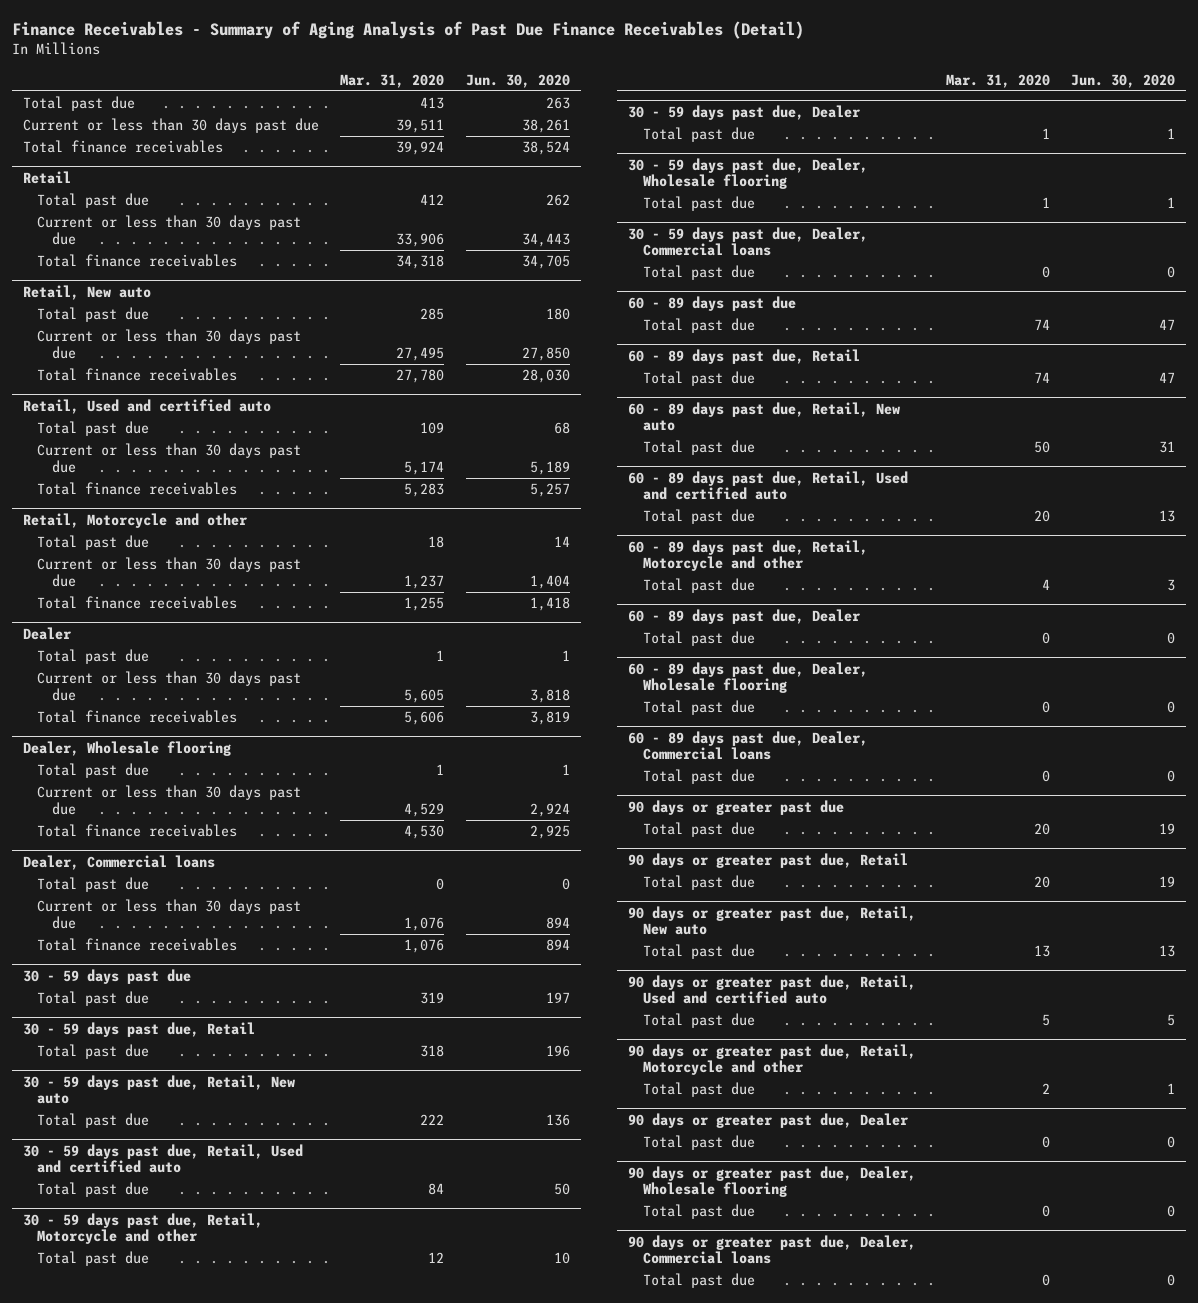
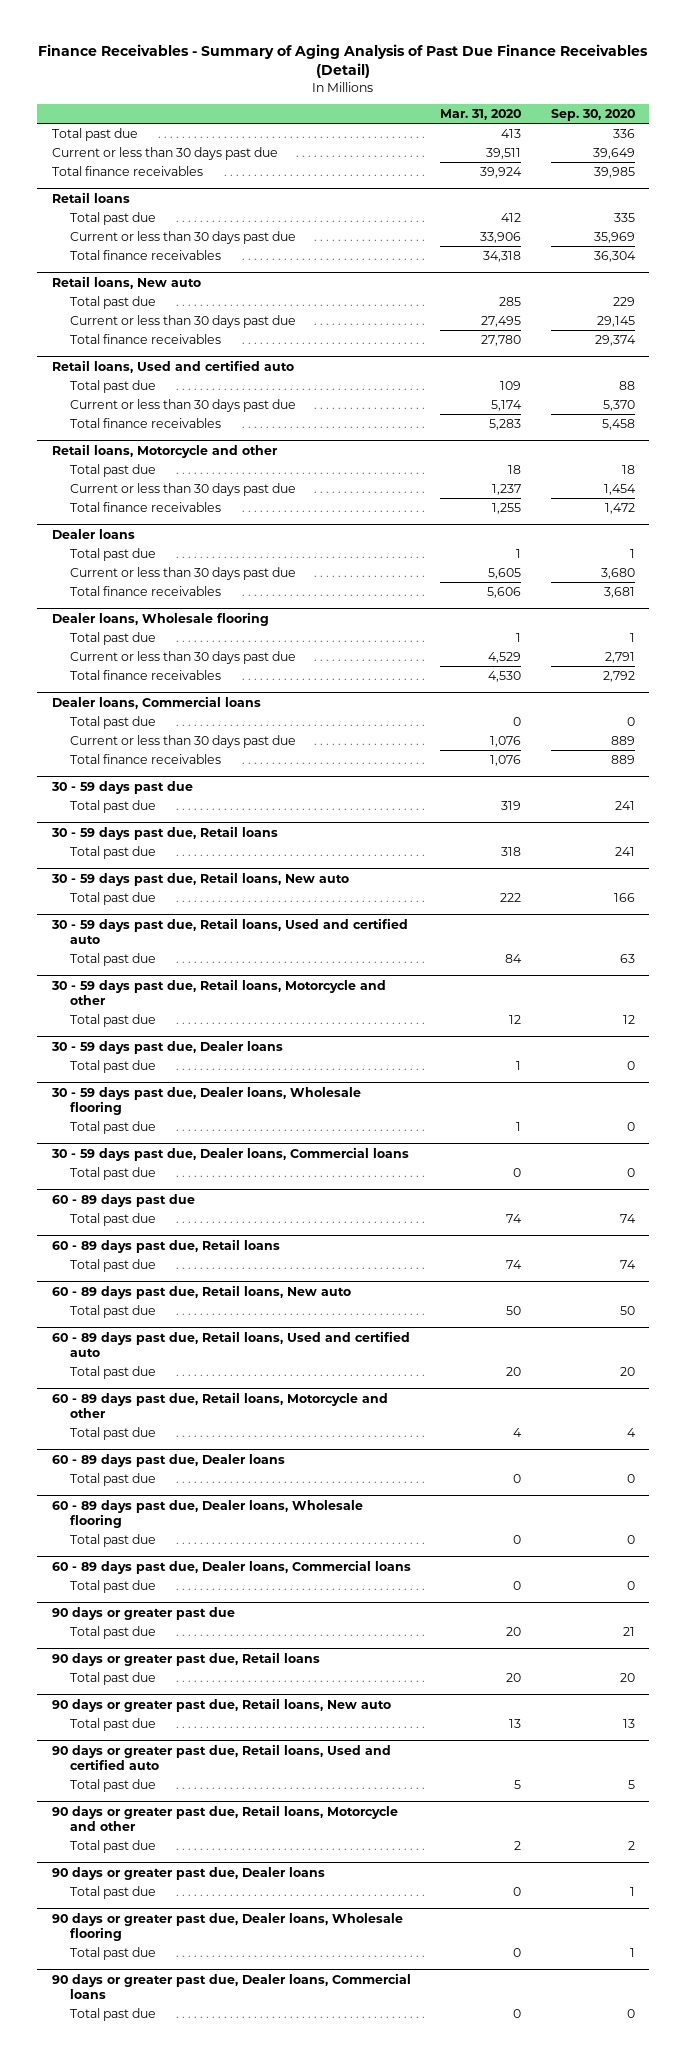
- | Mar. 31, 2020 | Jun. 30, 2020
+ | Mar. 31, 2020 | Sep. 30, 2020
- Retail
+ Retail loans
- Retail, New auto
+ Retail loans, New auto
- Retail, Used and certified auto
+ Retail loans, Used and certified auto
- Retail, Motorcycle and other
+ Retail loans, Motorcycle and other
- Dealer
+ Dealer loans
- Dealer, Wholesale flooring
+ Dealer loans, Wholesale flooring
- Dealer, Commercial loans
+ Dealer loans, Commercial loans
- 30 - 59 days past due, Retail
+ 30 - 59 days past due, Retail loans
- 30 - 59 days past due, Retail, New auto
+ 30 - 59 days past due, Retail loans, New auto
- 30 - 59 days past due, Retail, Used and certified auto
+ 30 - 59 days past due, Retail loans, Used and certified auto
- 30 - 59 days past due, Retail, Motorcycle and other
+ 30 - 59 days past due, Retail loans, Motorcycle and other
- 30 - 59 days past due, Dealer
+ 30 - 59 days past due, Dealer loans
- 30 - 59 days past due, Dealer, Wholesale flooring
+ 30 - 59 days past due, Dealer loans, Wholesale flooring
- 30 - 59 days past due, Dealer, Commercial loans
+ 30 - 59 days past due, Dealer loans, Commercial loans
- 60 - 89 days past due, Retail
+ 60 - 89 days past due, Retail loans
- 60 - 89 days past due, Retail, New auto
+ 60 - 89 days past due, Retail loans, New auto
- 60 - 89 days past due, Retail, Used and certified auto
+ 60 - 89 days past due, Retail loans, Used and certified auto
- 60 - 89 days past due, Retail, Motorcycle and other
+ 60 - 89 days past due, Retail loans, Motorcycle and other
- 60 - 89 days past due, Dealer
+ 60 - 89 days past due, Dealer loans
- 60 - 89 days past due, Dealer, Wholesale flooring
+ 60 - 89 days past due, Dealer loans, Wholesale flooring
- 60 - 89 days past due, Dealer, Commercial loans
+ 60 - 89 days past due, Dealer loans, Commercial loans
- 90 days or greater past due, Retail
+ 90 days or greater past due, Retail loans
- 90 days or greater past due, Retail, New auto
+ 90 days or greater past due, Retail loans, New auto
- 90 days or greater past due, Retail, Used and certified auto
+ 90 days or greater past due, Retail loans, Used and certified auto
- 90 days or greater past due, Retail, Motorcycle and other
+ 90 days or greater past due, Retail loans, Motorcycle and other
- 90 days or greater past due, Dealer
+ 90 days or greater past due, Dealer loans
- 90 days or greater past due, Dealer, Wholesale flooring
+ 90 days or greater past due, Dealer loans, Wholesale flooring
- 90 days or greater past due, Dealer, Commercial loans
+ 90 days or greater past due, Dealer loans, Commercial loans

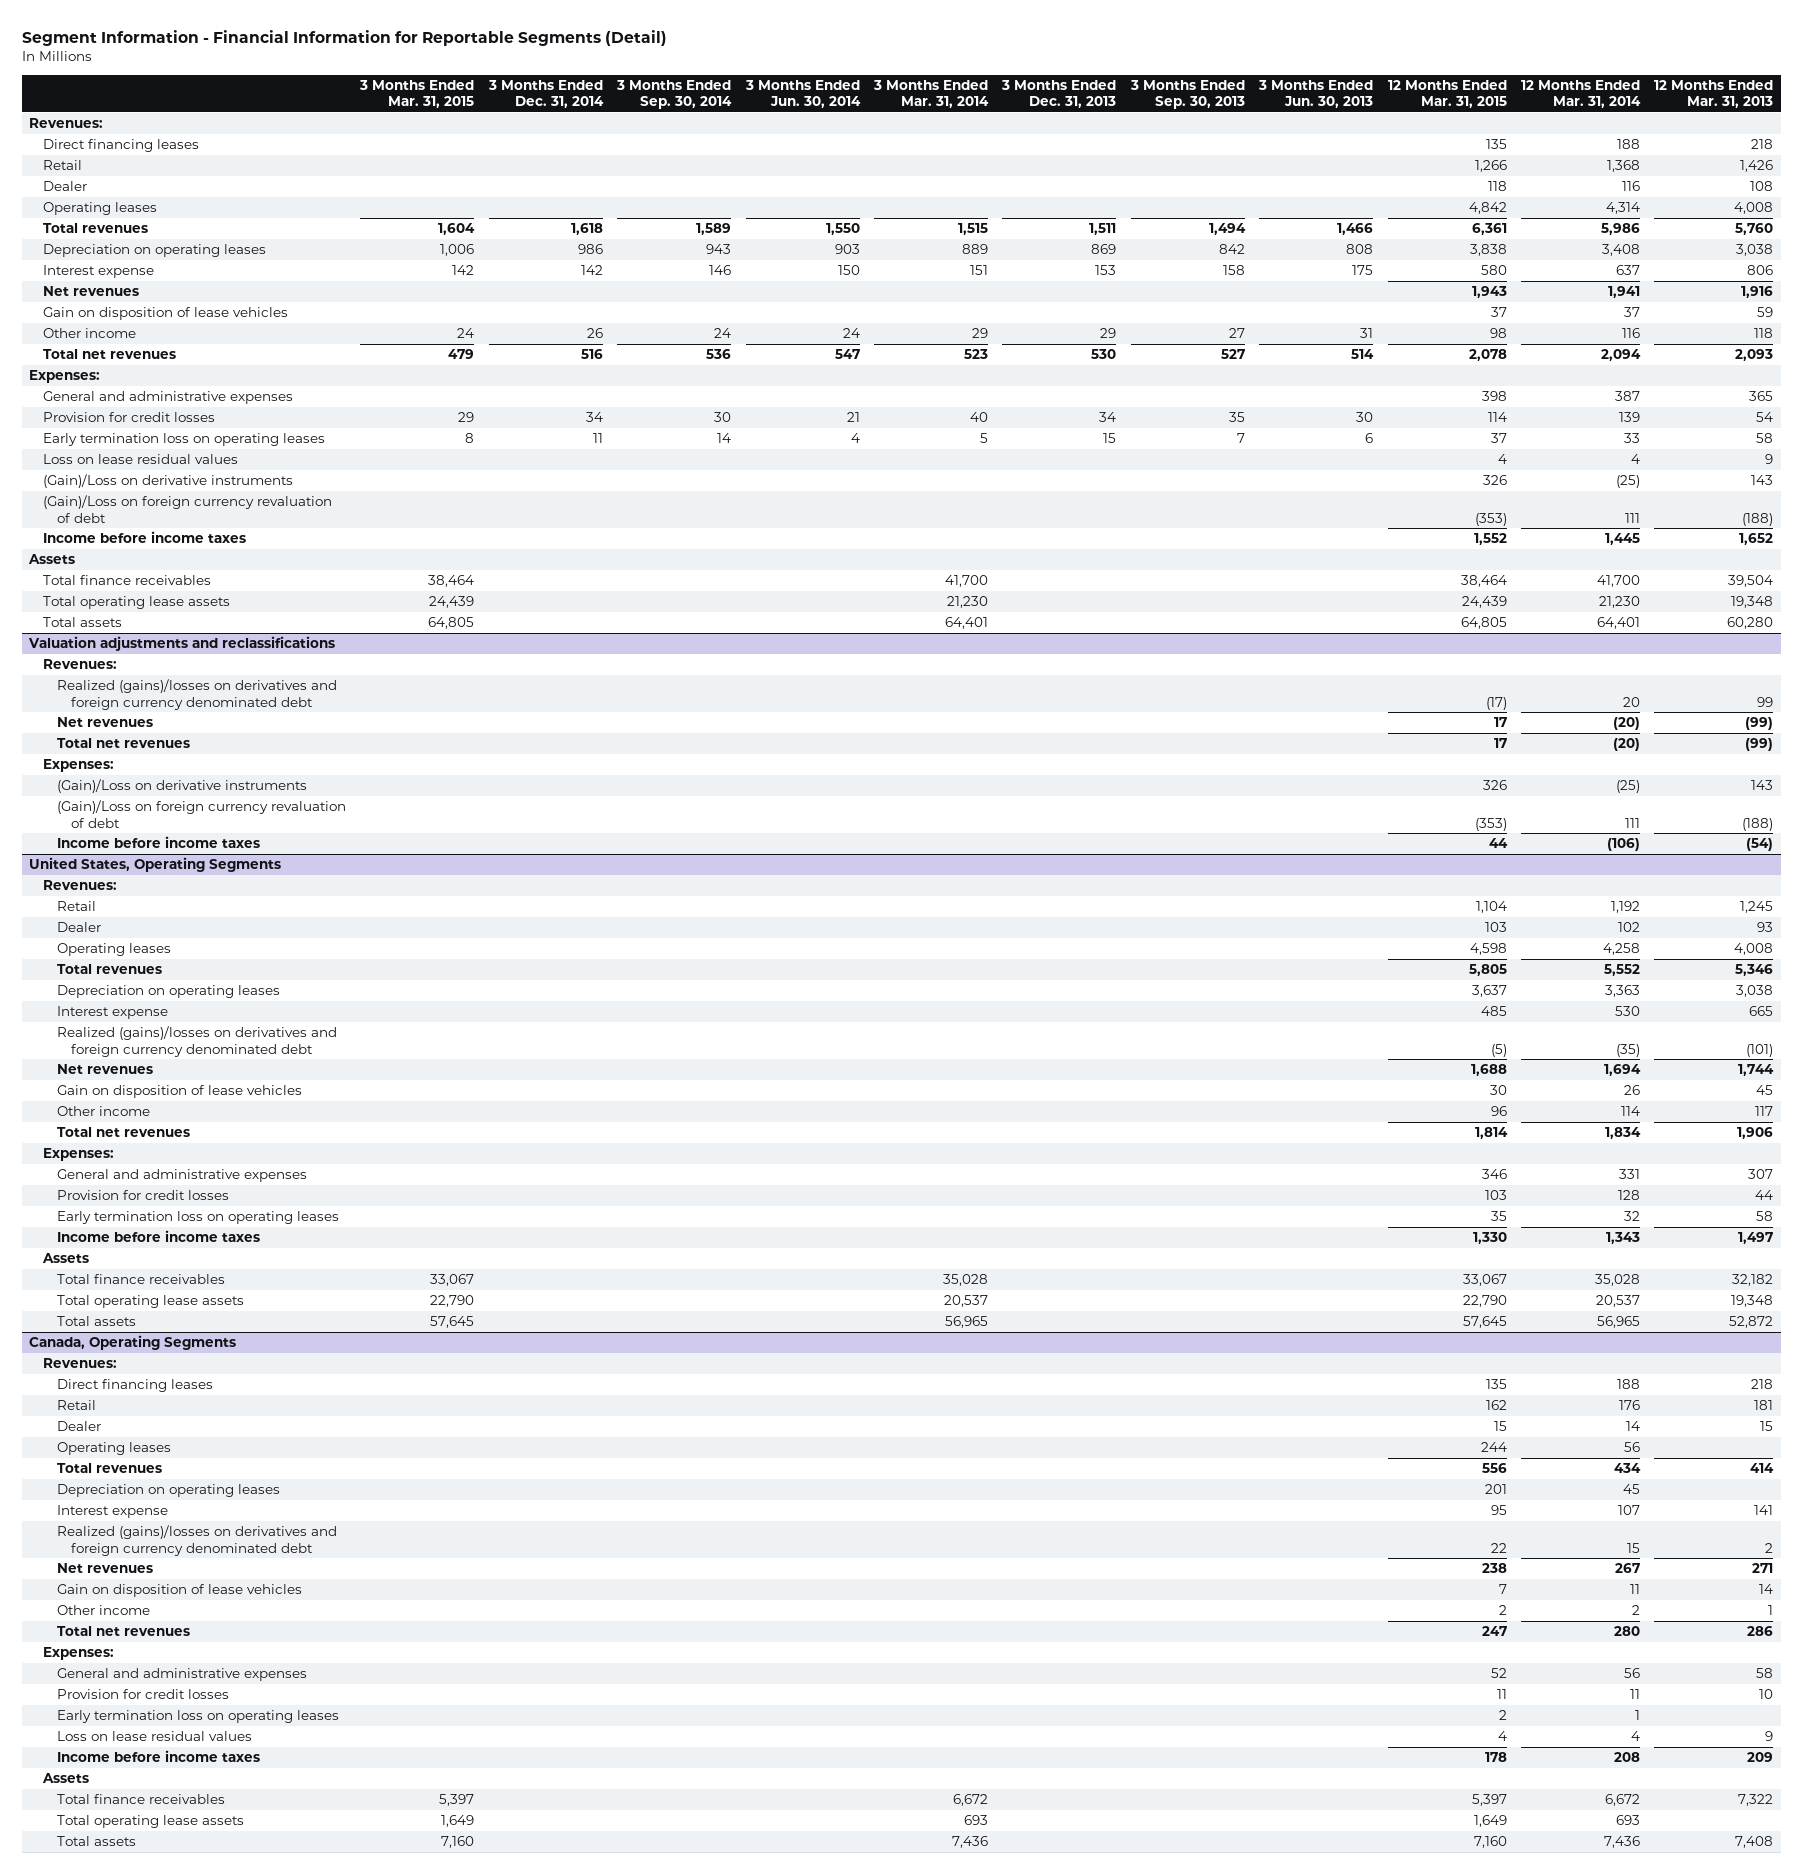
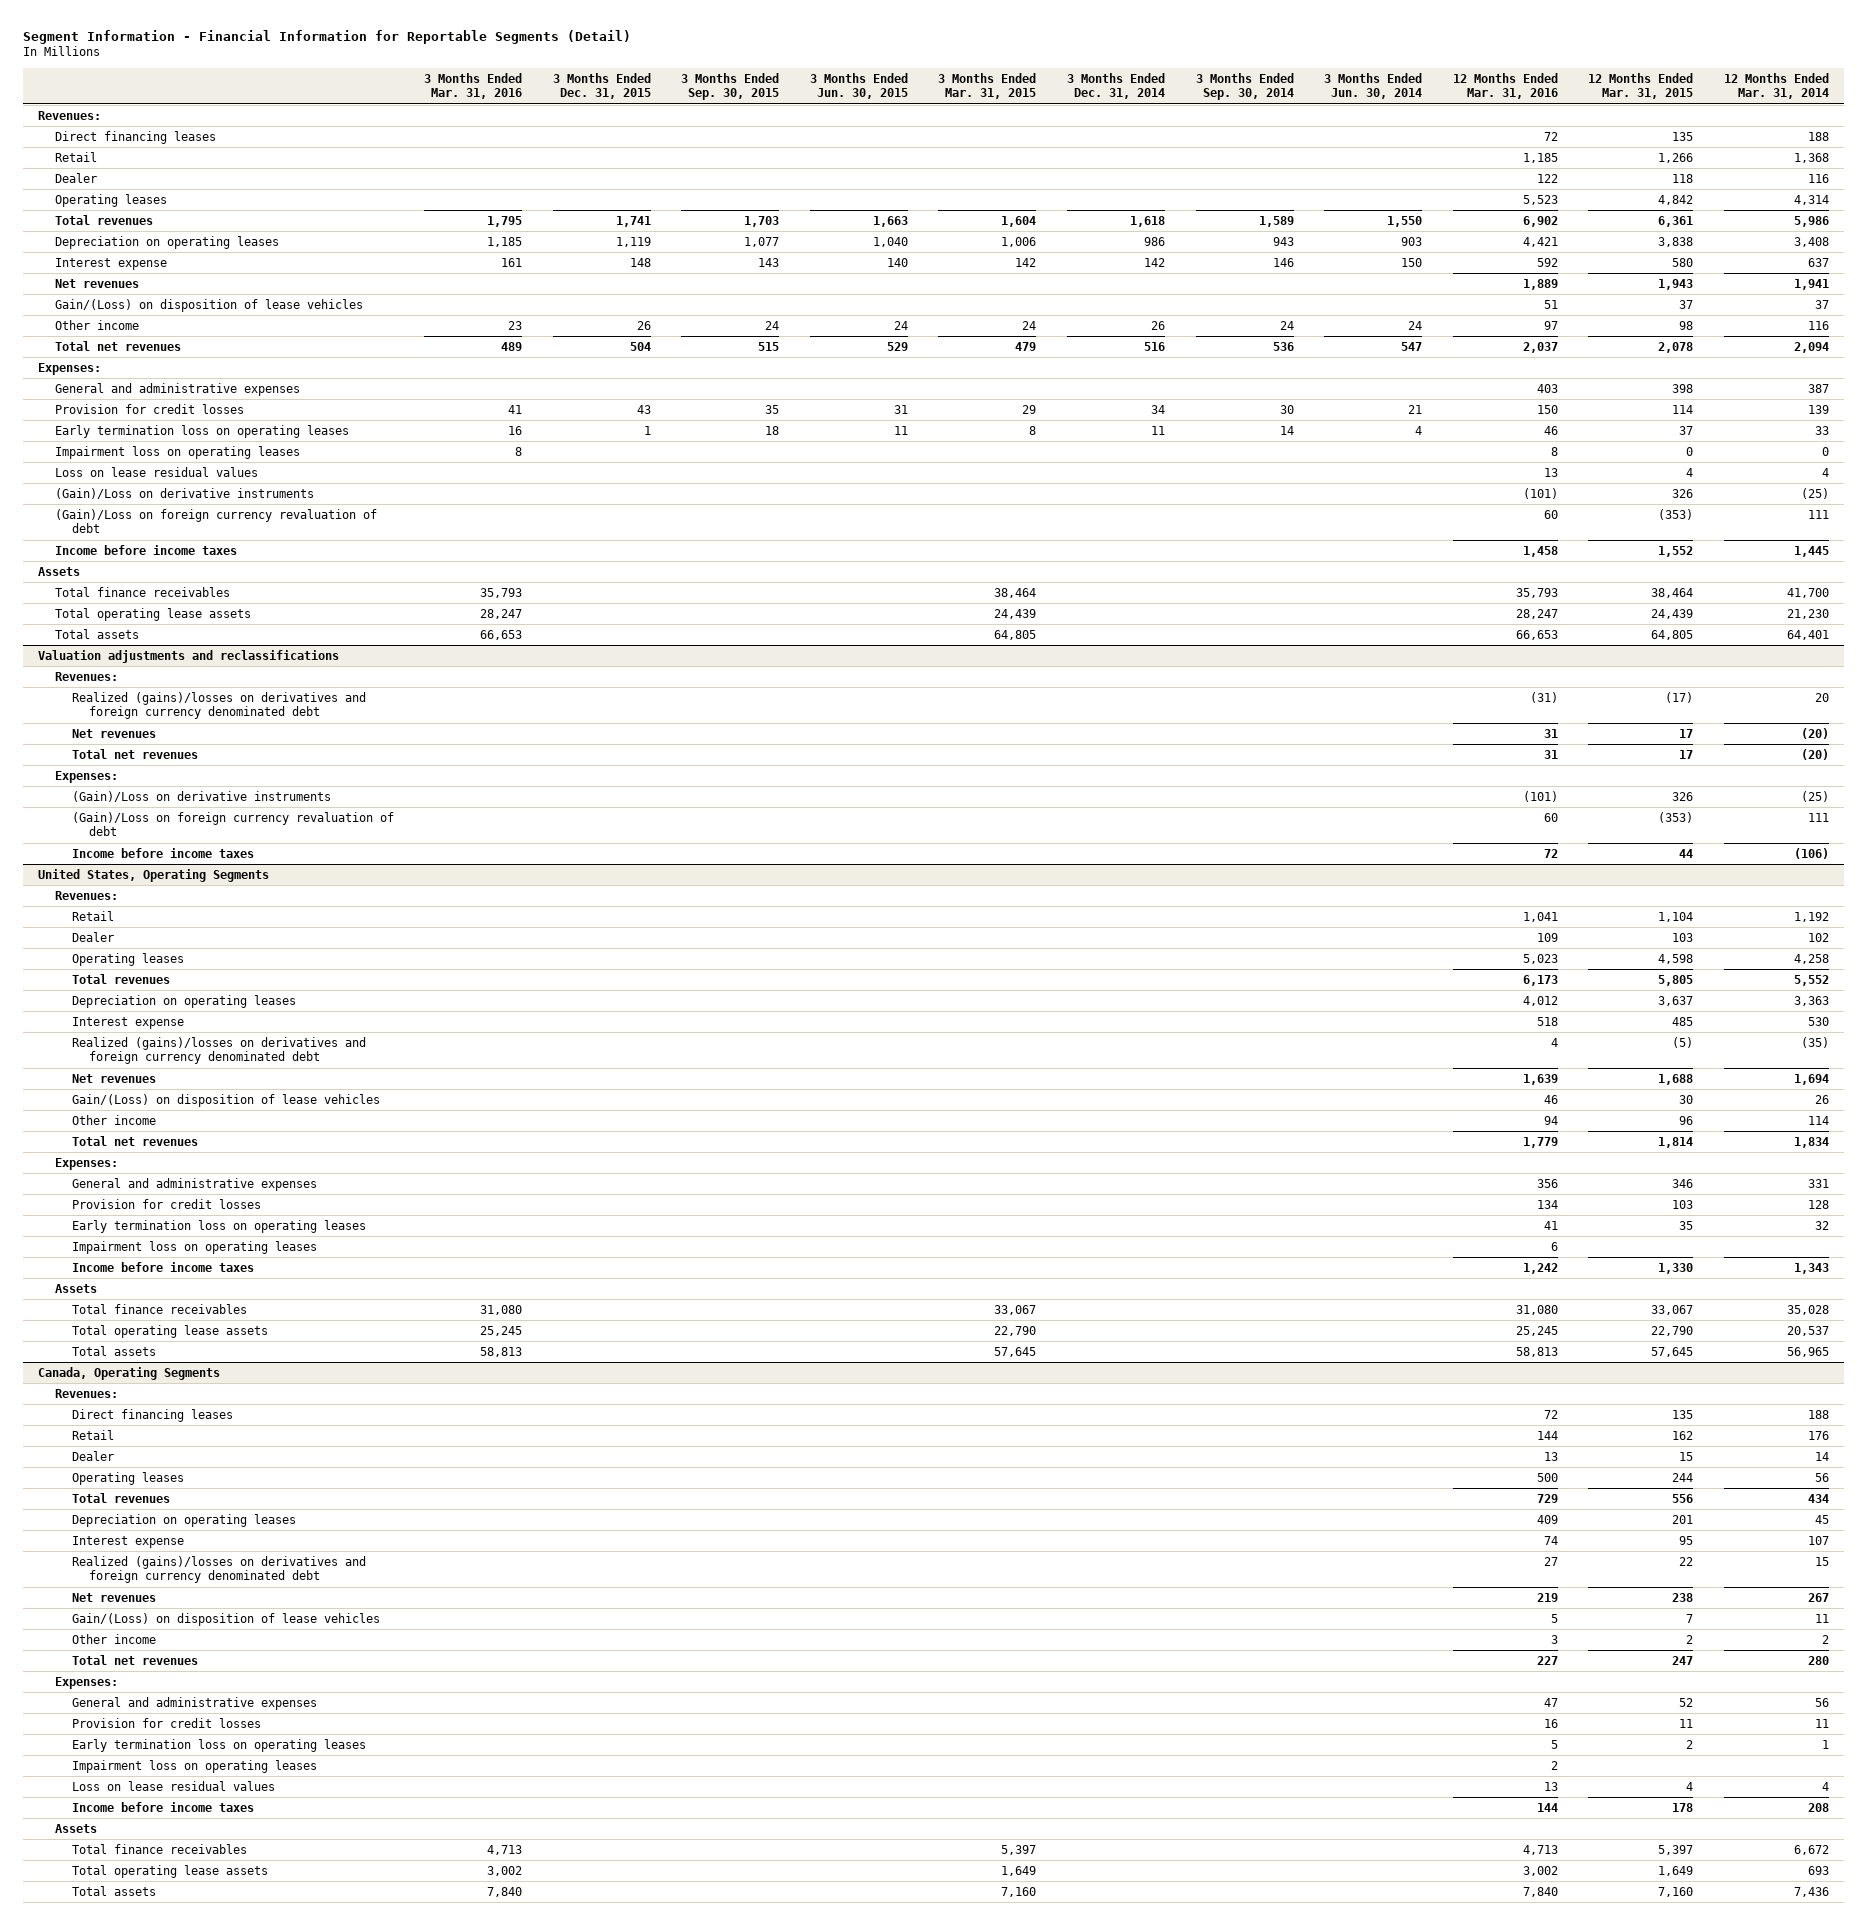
- | 3 Months Ended Mar. 31, 2015 | 3 Months Ended Dec. 31, 2014 | 3 Months Ended Sep. 30, 2014 | 3 Months Ended Jun. 30, 2014 | 3 Months Ended Mar. 31, 2014 | 3 Months Ended Dec. 31, 2013 | 3 Months Ended Sep. 30, 2013 | 3 Months Ended Jun. 30, 2013 | 12 Months Ended Mar. 31, 2015 | 12 Months Ended Mar. 31, 2014 | 12 Months Ended Mar. 31, 2013
+ | 3 Months Ended Mar. 31, 2016 | 3 Months Ended Dec. 31, 2015 | 3 Months Ended Sep. 30, 2015 | 3 Months Ended Jun. 30, 2015 | 3 Months Ended Mar. 31, 2015 | 3 Months Ended Dec. 31, 2014 | 3 Months Ended Sep. 30, 2014 | 3 Months Ended Jun. 30, 2014 | 12 Months Ended Mar. 31, 2016 | 12 Months Ended Mar. 31, 2015 | 12 Months Ended Mar. 31, 2014
- Gain on disposition of lease vehicles | | | | | | | | | 37 | 37 | 59
+ Gain/(Loss) on disposition of lease vehicles | | | | | | | | | 51 | 37 | 37
+ Impairment loss on operating leases | 8 | | | | | | | | 8 | 0 | 0
@ United States, Operating Segments
- Gain on disposition of lease vehicles | | | | | | | | | 30 | 26 | 45
+ Gain/(Loss) on disposition of lease vehicles | | | | | | | | | 46 | 30 | 26
+ Impairment loss on operating leases | | | | | | | | | 6 | |
@ Canada, Operating Segments
- Gain on disposition of lease vehicles | | | | | | | | | 7 | 11 | 14
+ Gain/(Loss) on disposition of lease vehicles | | | | | | | | | 5 | 7 | 11
+ Impairment loss on operating leases | | | | | | | | | 2 | |

